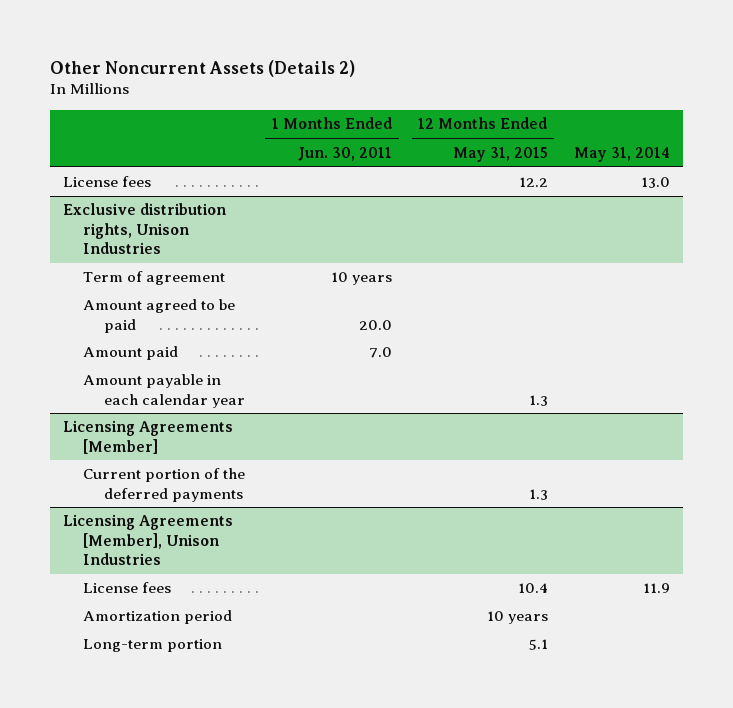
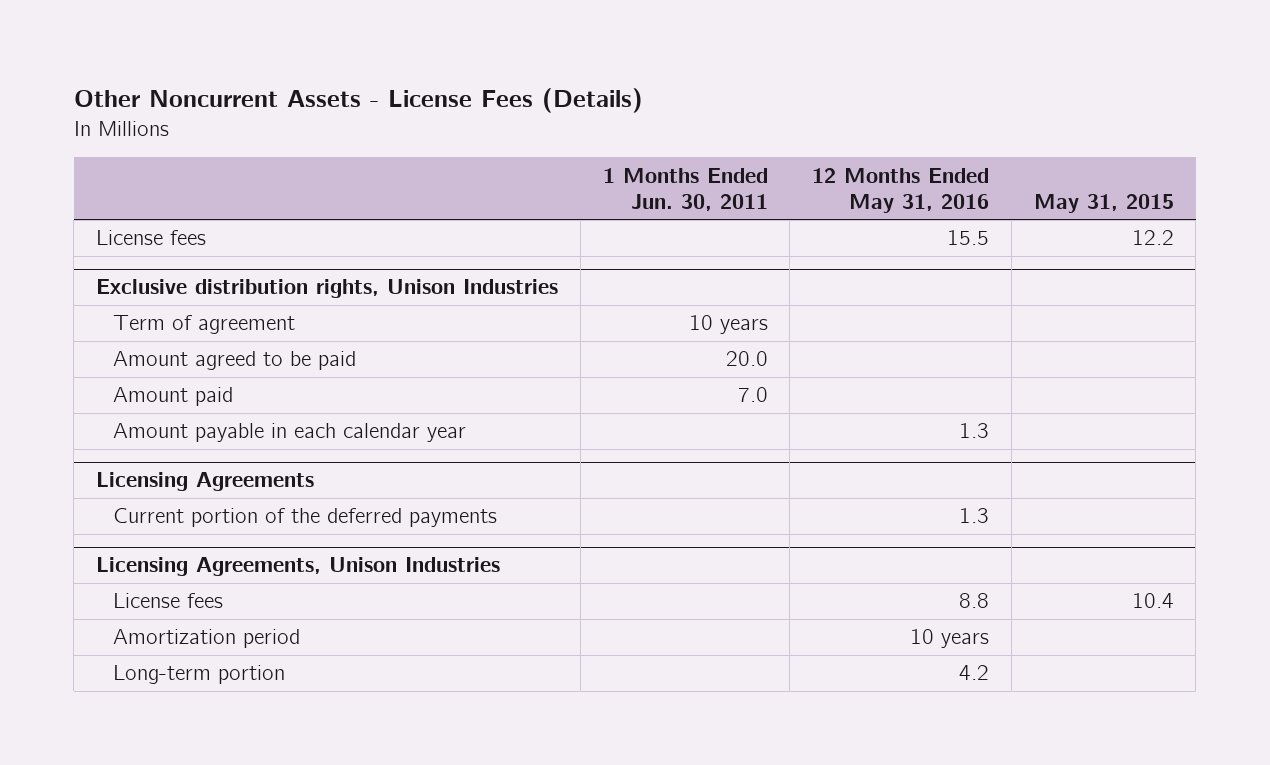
- Other Noncurrent Assets (Details 2)
+ Other Noncurrent Assets - License Fees (Details)
- | 1 Months Ended Jun. 30, 2011 | 12 Months Ended May 31, 2015 | May 31, 2014
+ | 1 Months Ended Jun. 30, 2011 | 12 Months Ended May 31, 2016 | May 31, 2015
- Licensing Agreements [Member]
+ Licensing Agreements
- Licensing Agreements [Member], Unison Industries
+ Licensing Agreements, Unison Industries

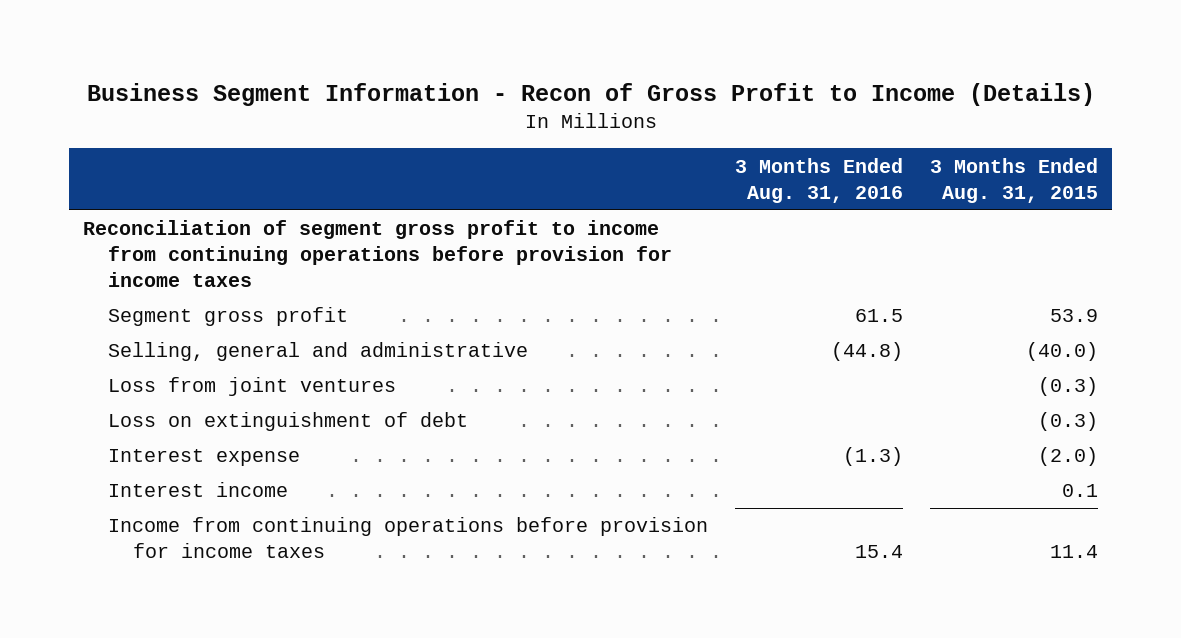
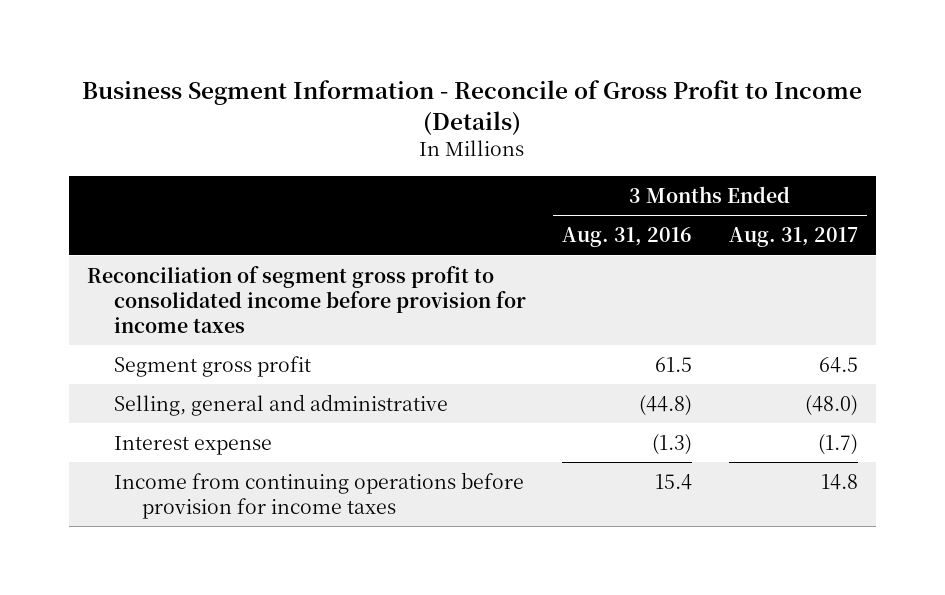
- Business Segment Information - Recon of Gross Profit to Income (Details)
+ Business Segment Information - Reconcile of Gross Profit to Income (Details)
- | 3 Months Ended Aug. 31, 2016 | 3 Months Ended Aug. 31, 2015
+ | 3 Months Ended Aug. 31, 2016 | 3 Months Ended Aug. 31, 2017
- Reconciliation of segment gross profit to income from continuing operations before provision for income taxes
+ Reconciliation of segment gross profit to consolidated income before provision for income taxes
- Loss from joint ventures | | (0.3)
- Loss on extinguishment of debt | | (0.3)
- Interest income | | 0.1

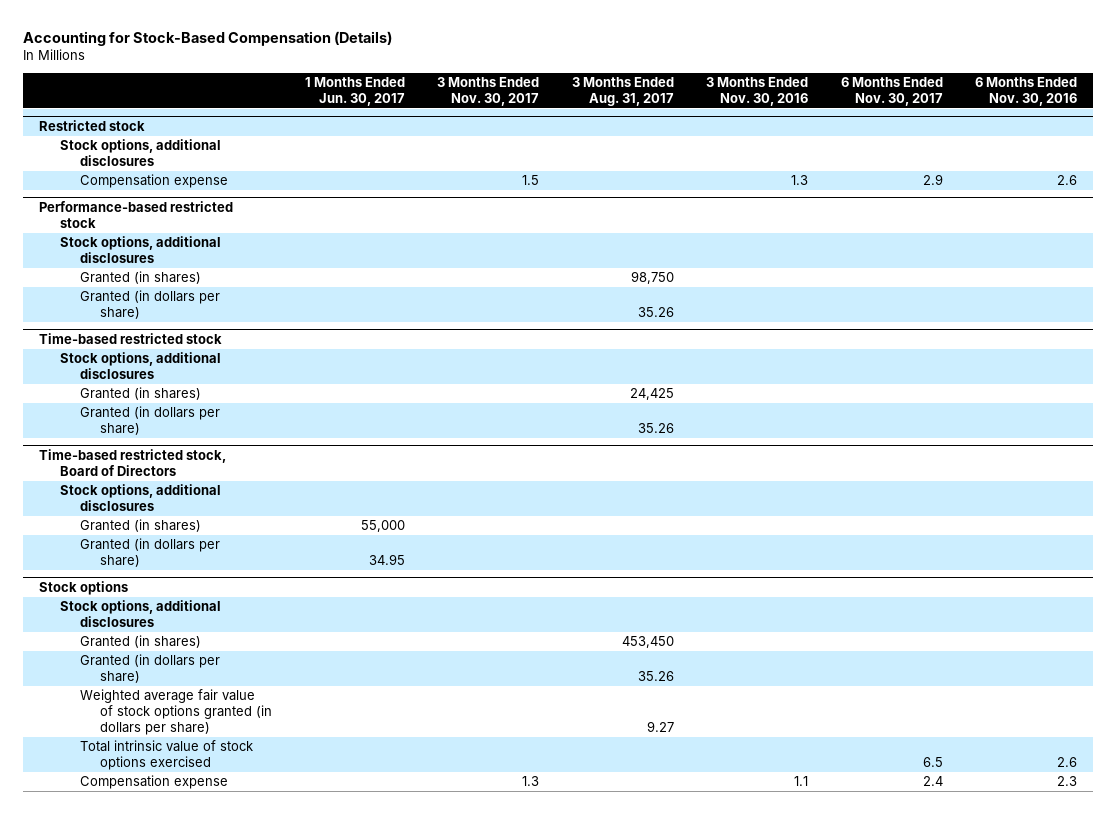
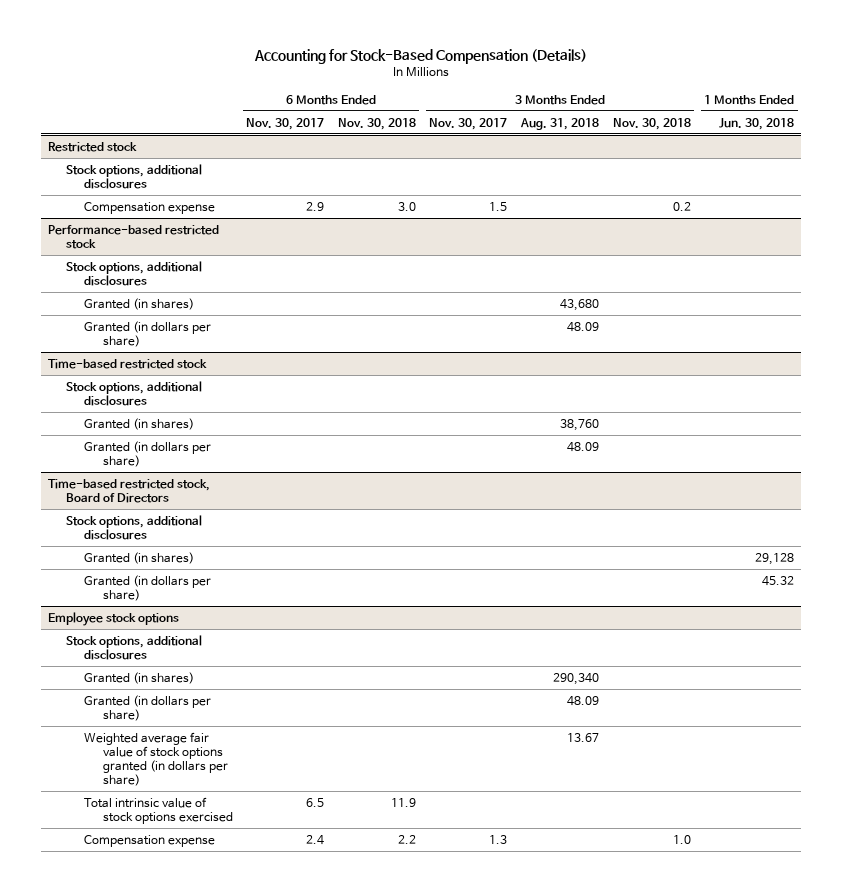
- | 1 Months Ended Jun. 30, 2017 | 3 Months Ended Nov. 30, 2017 | 3 Months Ended Aug. 31, 2017 | 3 Months Ended Nov. 30, 2016 | 6 Months Ended Nov. 30, 2017 | 6 Months Ended Nov. 30, 2016
+ | 6 Months Ended Nov. 30, 2017 | 6 Months Ended Nov. 30, 2018 | 3 Months Ended Nov. 30, 2017 | 3 Months Ended Aug. 31, 2018 | 3 Months Ended Nov. 30, 2018 | 1 Months Ended Jun. 30, 2018
- Stock options
+ Employee stock options

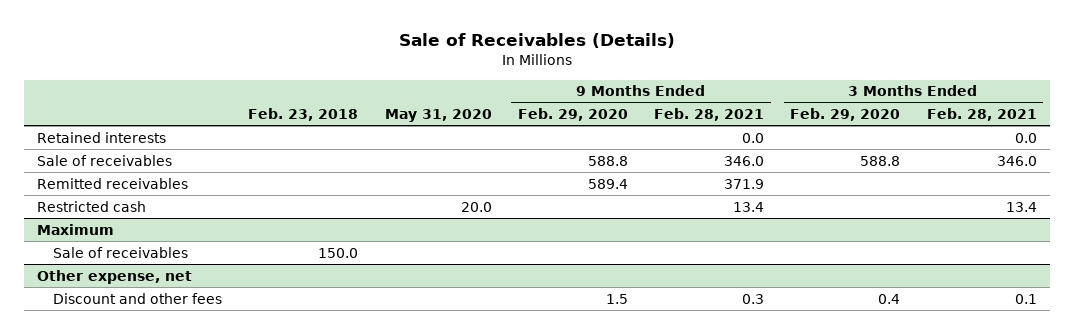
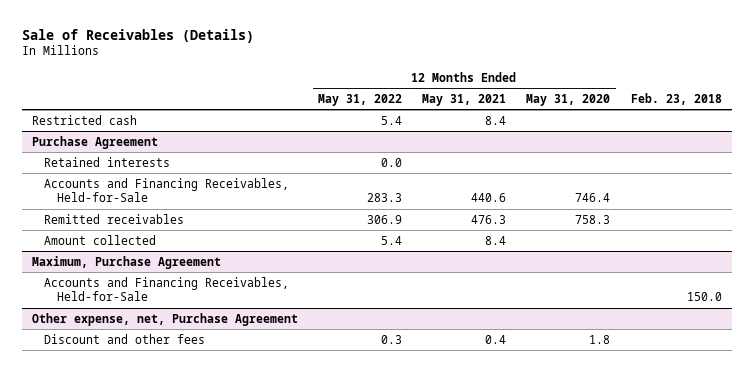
- | Feb. 23, 2018 | May 31, 2020 | 9 Months Ended Feb. 29, 2020 | 9 Months Ended Feb. 28, 2021 | 3 Months Ended Feb. 29, 2020 | 3 Months Ended Feb. 28, 2021
+ | 12 Months Ended May 31, 2022 | 12 Months Ended May 31, 2021 | 12 Months Ended May 31, 2020 | Feb. 23, 2018
- Retained interests | | | | 0.0 | | 0.0
- Sale of receivables | | | 588.8 | 346.0 | 588.8 | 346.0
- Remitted receivables | | | 589.4 | 371.9 | |
- Maximum
- Sale of receivables | 150.0 | | | | |
- Other expense, net
+ Purchase Agreement
+ Retained interests | 0.0 | | |
+ Accounts and Financing Receivables, Held-for-Sale | 283.3 | 440.6 | 746.4 |
+ Remitted receivables | 306.9 | 476.3 | 758.3 |
+ Amount collected | 5.4 | 8.4 | |
+ Maximum, Purchase Agreement
+ Accounts and Financing Receivables, Held-for-Sale | | | | 150.0
+ Other expense, net, Purchase Agreement

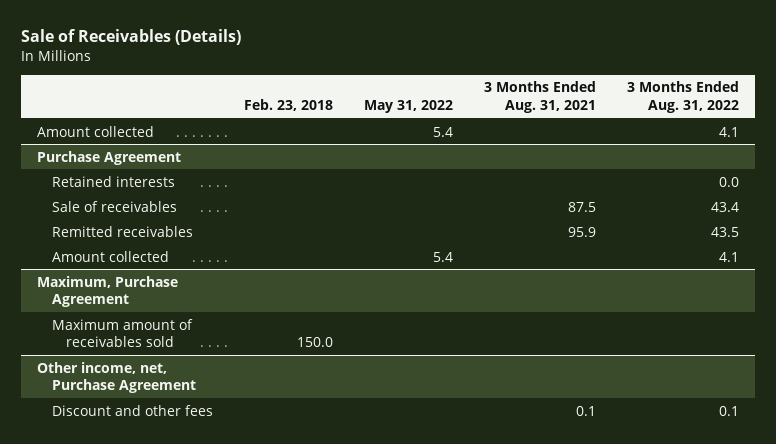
- | 12 Months Ended May 31, 2022 | 12 Months Ended May 31, 2021 | 12 Months Ended May 31, 2020 | Feb. 23, 2018
+ | Feb. 23, 2018 | May 31, 2022 | 3 Months Ended Aug. 31, 2021 | 3 Months Ended Aug. 31, 2022
- Restricted cash | 5.4 | 8.4 | |
+ Amount collected | | 5.4 | | 4.1
@ Purchase Agreement
- Accounts and Financing Receivables, Held-for-Sale | 283.3 | 440.6 | 746.4 |
+ Sale of receivables | | | 87.5 | 43.4
@ Maximum, Purchase Agreement
- Accounts and Financing Receivables, Held-for-Sale | | | | 150.0
- Other expense, net, Purchase Agreement
@ Maximum, Purchase Agreement
+ Maximum amount of receivables sold | 150.0 | | |
+ Other income, net, Purchase Agreement

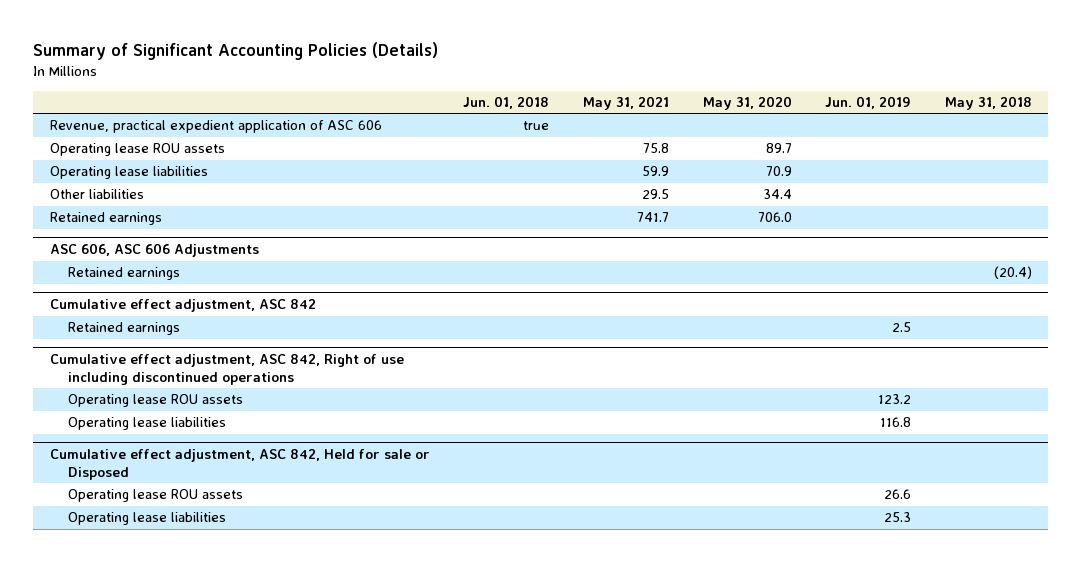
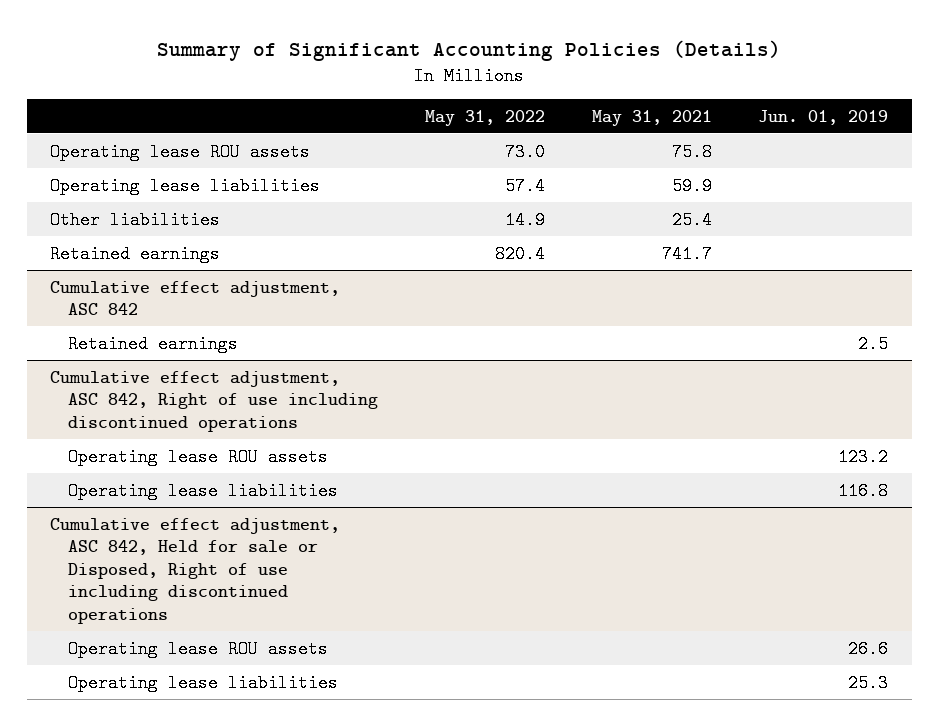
- | Jun. 01, 2018 | May 31, 2021 | May 31, 2020 | Jun. 01, 2019 | May 31, 2018
+ | May 31, 2022 | May 31, 2021 | Jun. 01, 2019
- Revenue, practical expedient application of ASC 606 | true | | | |
- Other liabilities | | 29.5 | 34.4 | |
+ Other liabilities | 14.9 | 25.4 |
- ASC 606, ASC 606 Adjustments
- Retained earnings | | | | | (20.4)
- Cumulative effect adjustment, ASC 842, Held for sale or Disposed
+ Cumulative effect adjustment, ASC 842, Held for sale or Disposed, Right of use including discontinued operations

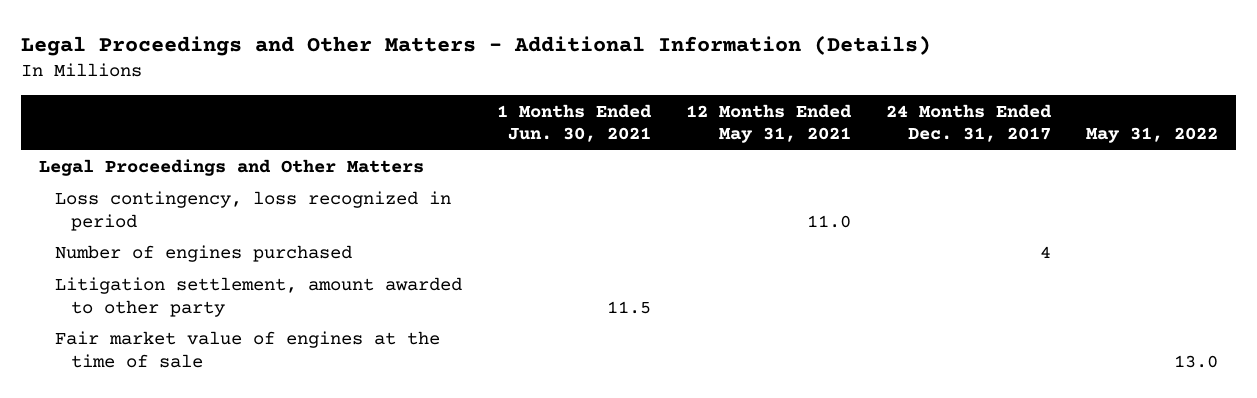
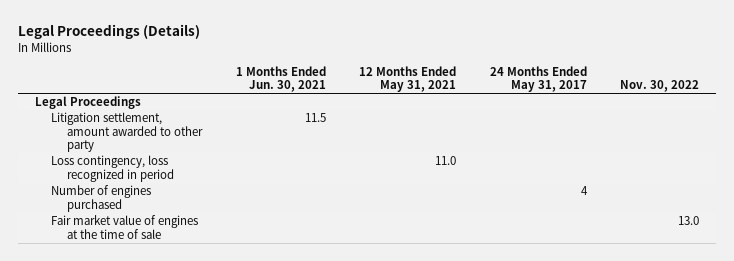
- Legal Proceedings and Other Matters - Additional Information (Details)
+ Legal Proceedings (Details)
- | 1 Months Ended Jun. 30, 2021 | 12 Months Ended May 31, 2021 | 24 Months Ended Dec. 31, 2017 | May 31, 2022
+ | 1 Months Ended Jun. 30, 2021 | 12 Months Ended May 31, 2021 | 24 Months Ended May 31, 2017 | Nov. 30, 2022
- Legal Proceedings and Other Matters
+ Legal Proceedings
moved up: Litigation settlement, amount awarded to other party | 11.5 | | |

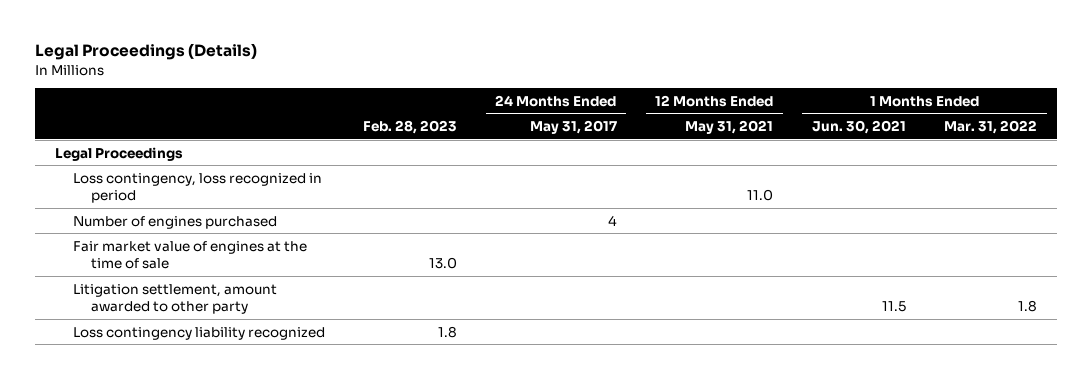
- | 1 Months Ended Jun. 30, 2021 | 12 Months Ended May 31, 2021 | 24 Months Ended May 31, 2017 | Nov. 30, 2022
+ | Feb. 28, 2023 | 24 Months Ended May 31, 2017 | 12 Months Ended May 31, 2021 | 1 Months Ended Jun. 30, 2021 | 1 Months Ended Mar. 31, 2022
moved down: Litigation settlement, amount awarded to other party | | | | 11.5 | 1.8
+ Loss contingency liability recognized | 1.8 | | | |

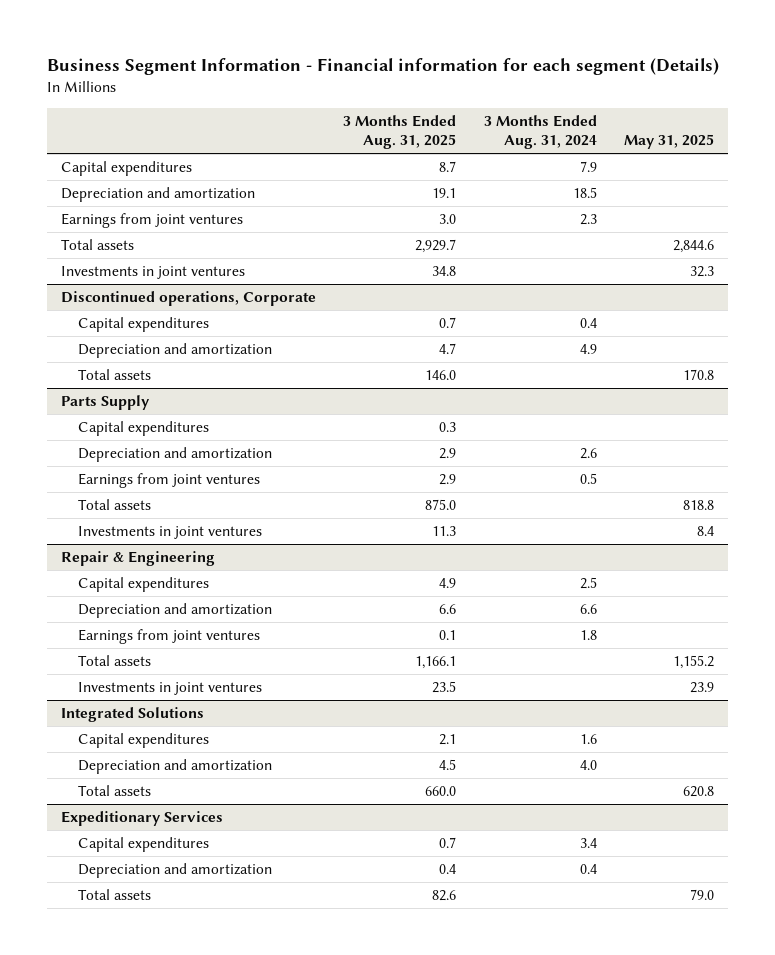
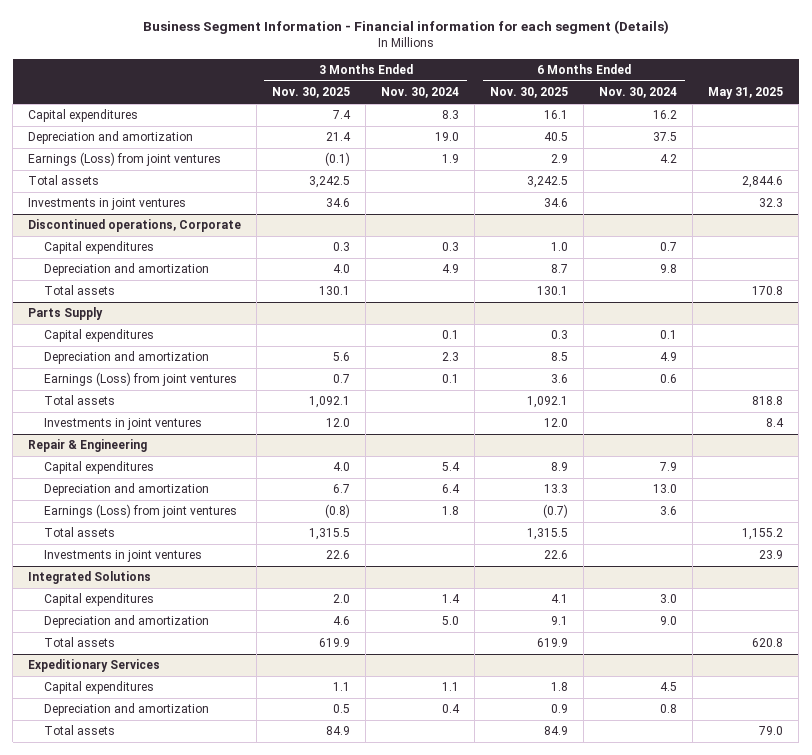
- | 3 Months Ended Aug. 31, 2025 | 3 Months Ended Aug. 31, 2024 | May 31, 2025
+ | 3 Months Ended Nov. 30, 2025 | 3 Months Ended Nov. 30, 2024 | 6 Months Ended Nov. 30, 2025 | 6 Months Ended Nov. 30, 2024 | May 31, 2025
- Earnings from joint ventures | 3.0 | 2.3 |
+ Earnings (Loss) from joint ventures | (0.1) | 1.9 | 2.9 | 4.2 |
@ Parts Supply
- Earnings from joint ventures | 2.9 | 0.5 |
+ Earnings (Loss) from joint ventures | 0.7 | 0.1 | 3.6 | 0.6 |
@ Repair & Engineering
- Earnings from joint ventures | 0.1 | 1.8 |
+ Earnings (Loss) from joint ventures | (0.8) | 1.8 | (0.7) | 3.6 |

